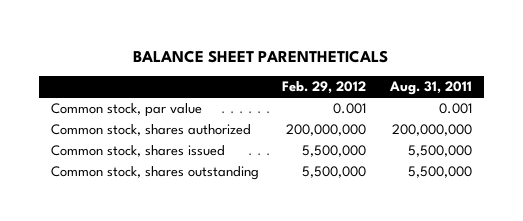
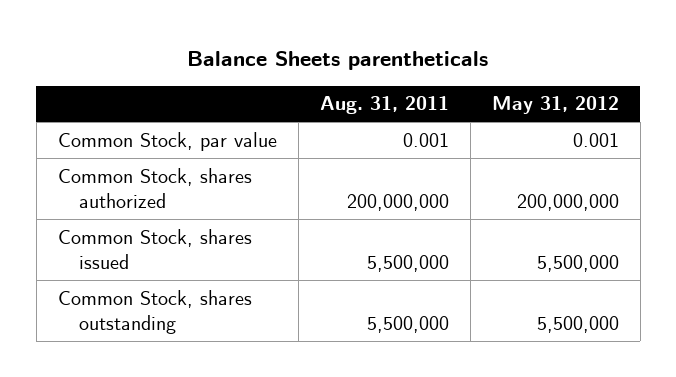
- BALANCE SHEET PARENTHETICALS
+ Balance Sheets parentheticals
- | Feb. 29, 2012 | Aug. 31, 2011
+ | Aug. 31, 2011 | May 31, 2012
- Common stock, par value | 0.001 | 0.001
- Common stock, shares authorized | 200,000,000 | 200,000,000
- Common stock, shares issued | 5,500,000 | 5,500,000
- Common stock, shares outstanding | 5,500,000 | 5,500,000
+ Common Stock, par value | 0.001 | 0.001
+ Common Stock, shares authorized | 200,000,000 | 200,000,000
+ Common Stock, shares issued | 5,500,000 | 5,500,000
+ Common Stock, shares outstanding | 5,500,000 | 5,500,000

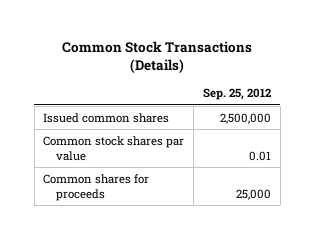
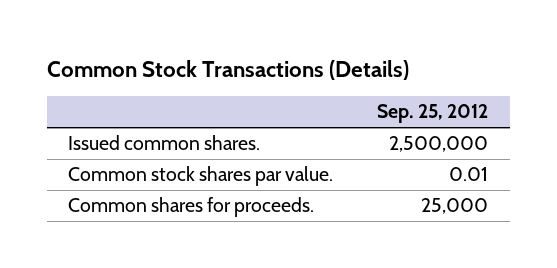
- Issued common shares | 2,500,000
- Common stock shares par value | 0.01
- Common shares for proceeds | 25,000
+ Issued common shares. | 2,500,000
+ Common stock shares par value. | 0.01
+ Common shares for proceeds. | 25,000

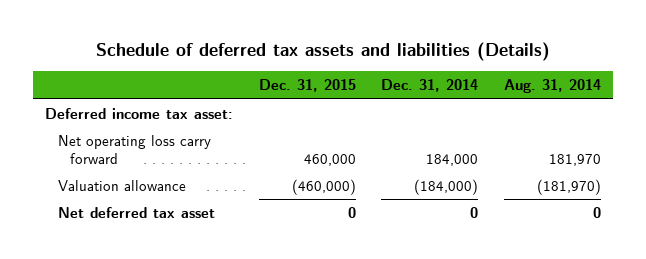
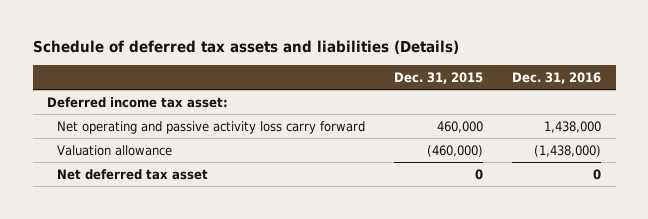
- | Dec. 31, 2015 | Dec. 31, 2014 | Aug. 31, 2014
+ | Dec. 31, 2015 | Dec. 31, 2016
- Net operating loss carry forward | 460,000 | 184,000 | 181,970
+ Net operating and passive activity loss carry forward | 460,000 | 1,438,000

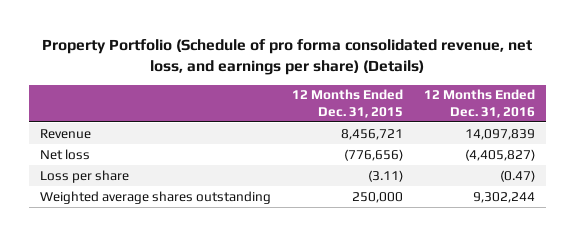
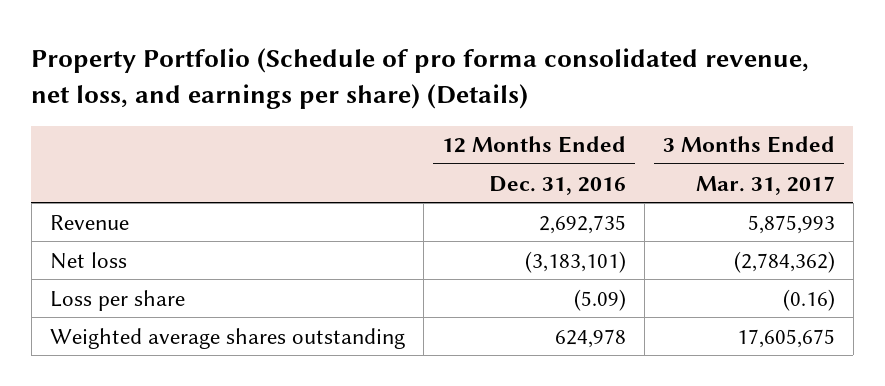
- | 12 Months Ended Dec. 31, 2015 | 12 Months Ended Dec. 31, 2016
+ | 12 Months Ended Dec. 31, 2016 | 3 Months Ended Mar. 31, 2017
- Revenue | 8,456,721 | 14,097,839
- Net loss | (776,656) | (4,405,827)
- Loss per share | (3.11) | (0.47)
- Weighted average shares outstanding | 250,000 | 9,302,244
+ Revenue | 2,692,735 | 5,875,993
+ Net loss | (3,183,101) | (2,784,362)
+ Loss per share | (5.09) | (0.16)
+ Weighted average shares outstanding | 624,978 | 17,605,675

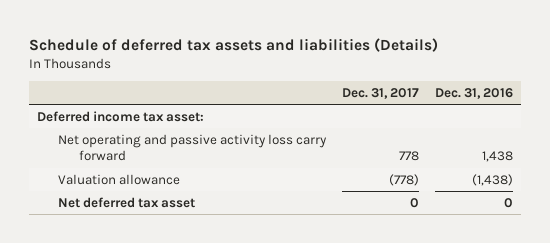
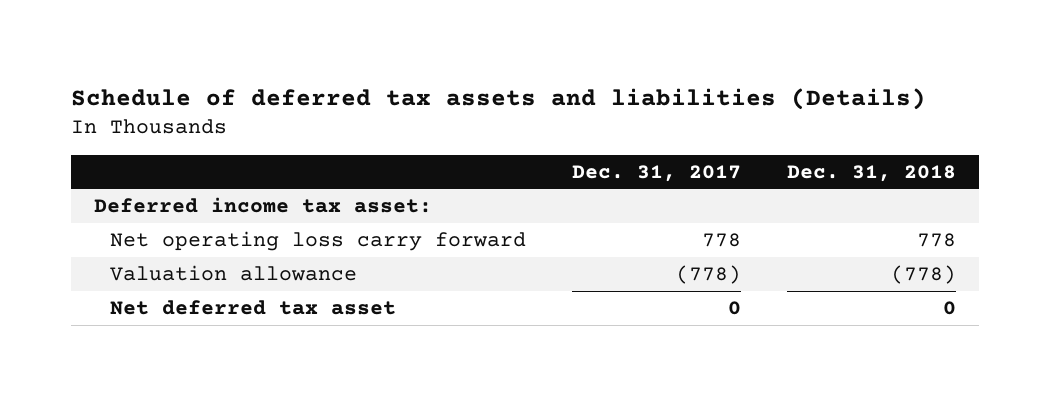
- | Dec. 31, 2017 | Dec. 31, 2016
+ | Dec. 31, 2017 | Dec. 31, 2018
- Net operating and passive activity loss carry forward | 778 | 1,438
+ Net operating loss carry forward | 778 | 778

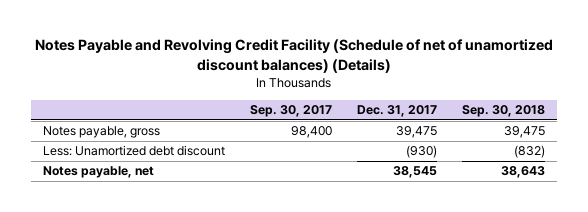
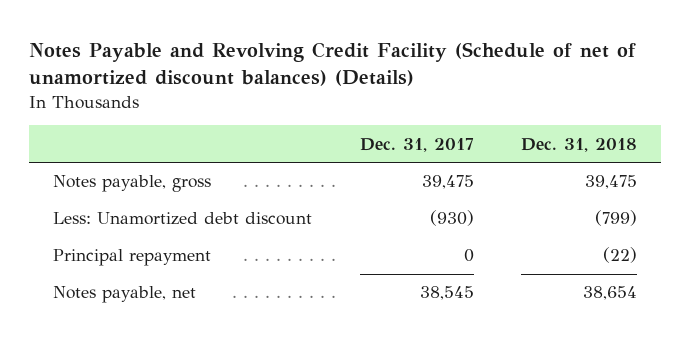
- | Sep. 30, 2017 | Dec. 31, 2017 | Sep. 30, 2018
+ | Dec. 31, 2017 | Dec. 31, 2018
+ Principal repayment | 0 | (22)

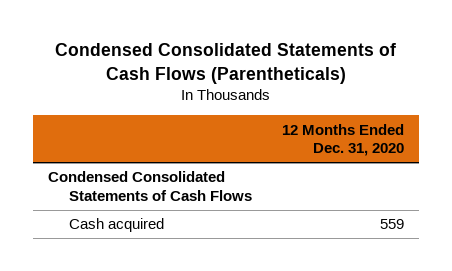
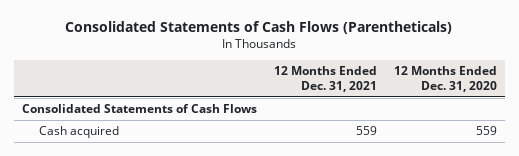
- Condensed Consolidated Statements of Cash Flows (Parentheticals)
+ Consolidated Statements of Cash Flows (Parentheticals)
- | 12 Months Ended Dec. 31, 2020
+ | 12 Months Ended Dec. 31, 2021 | 12 Months Ended Dec. 31, 2020
- Condensed Consolidated Statements of Cash Flows
+ Consolidated Statements of Cash Flows

